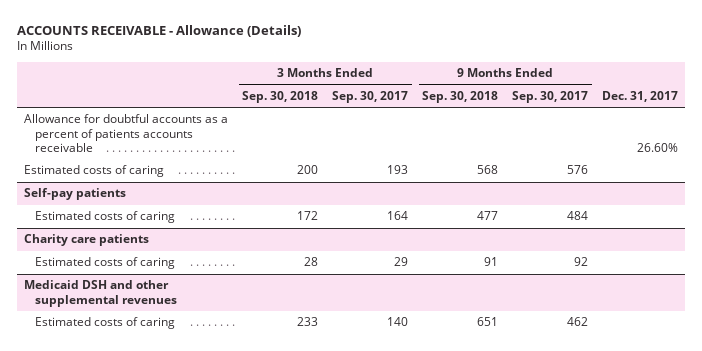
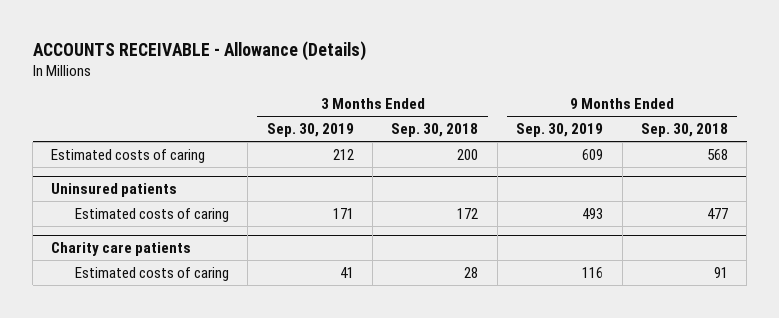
- | 3 Months Ended Sep. 30, 2018 | 3 Months Ended Sep. 30, 2017 | 9 Months Ended Sep. 30, 2018 | 9 Months Ended Sep. 30, 2017 | Dec. 31, 2017
+ | 3 Months Ended Sep. 30, 2019 | 3 Months Ended Sep. 30, 2018 | 9 Months Ended Sep. 30, 2019 | 9 Months Ended Sep. 30, 2018
- Allowance for doubtful accounts as a percent of patients accounts receivable | | | | | 26.60%
- Self-pay patients
+ Uninsured patients
- Medicaid DSH and other supplemental revenues
- Estimated costs of caring | 233 | 140 | 651 | 462 |

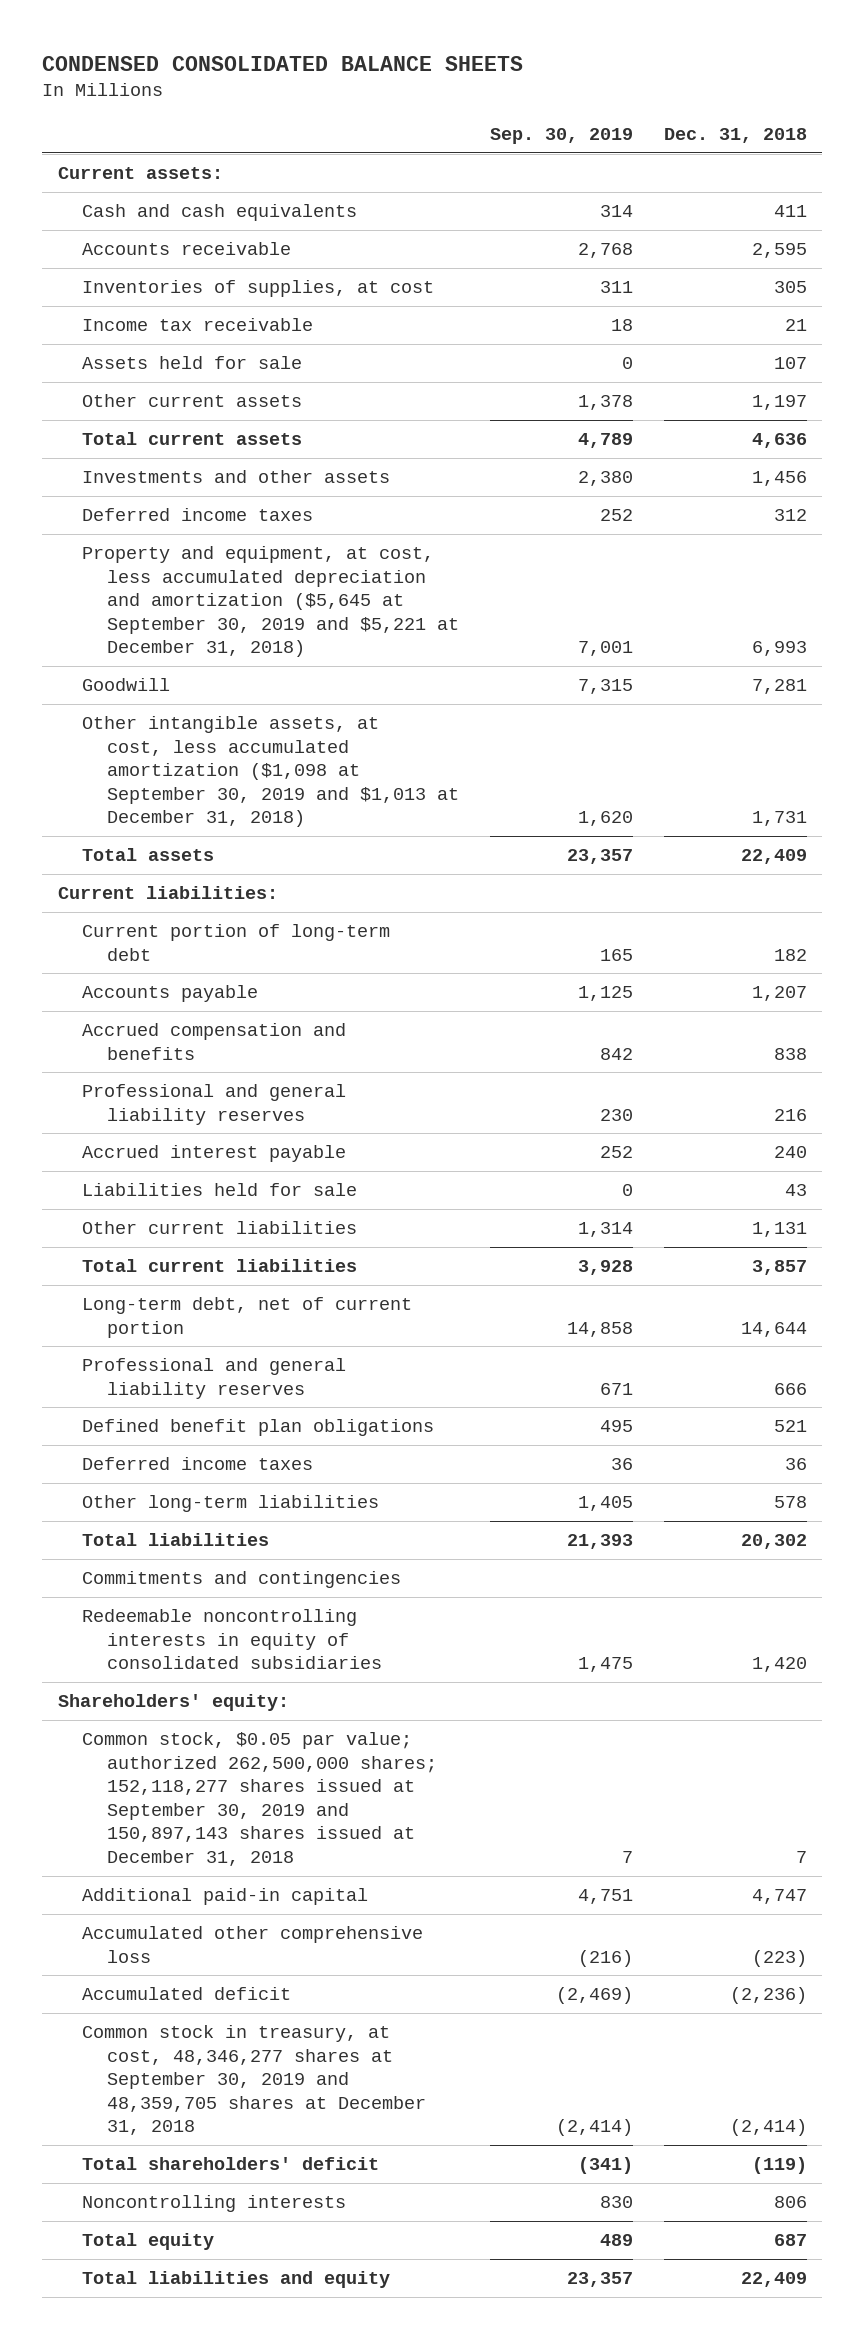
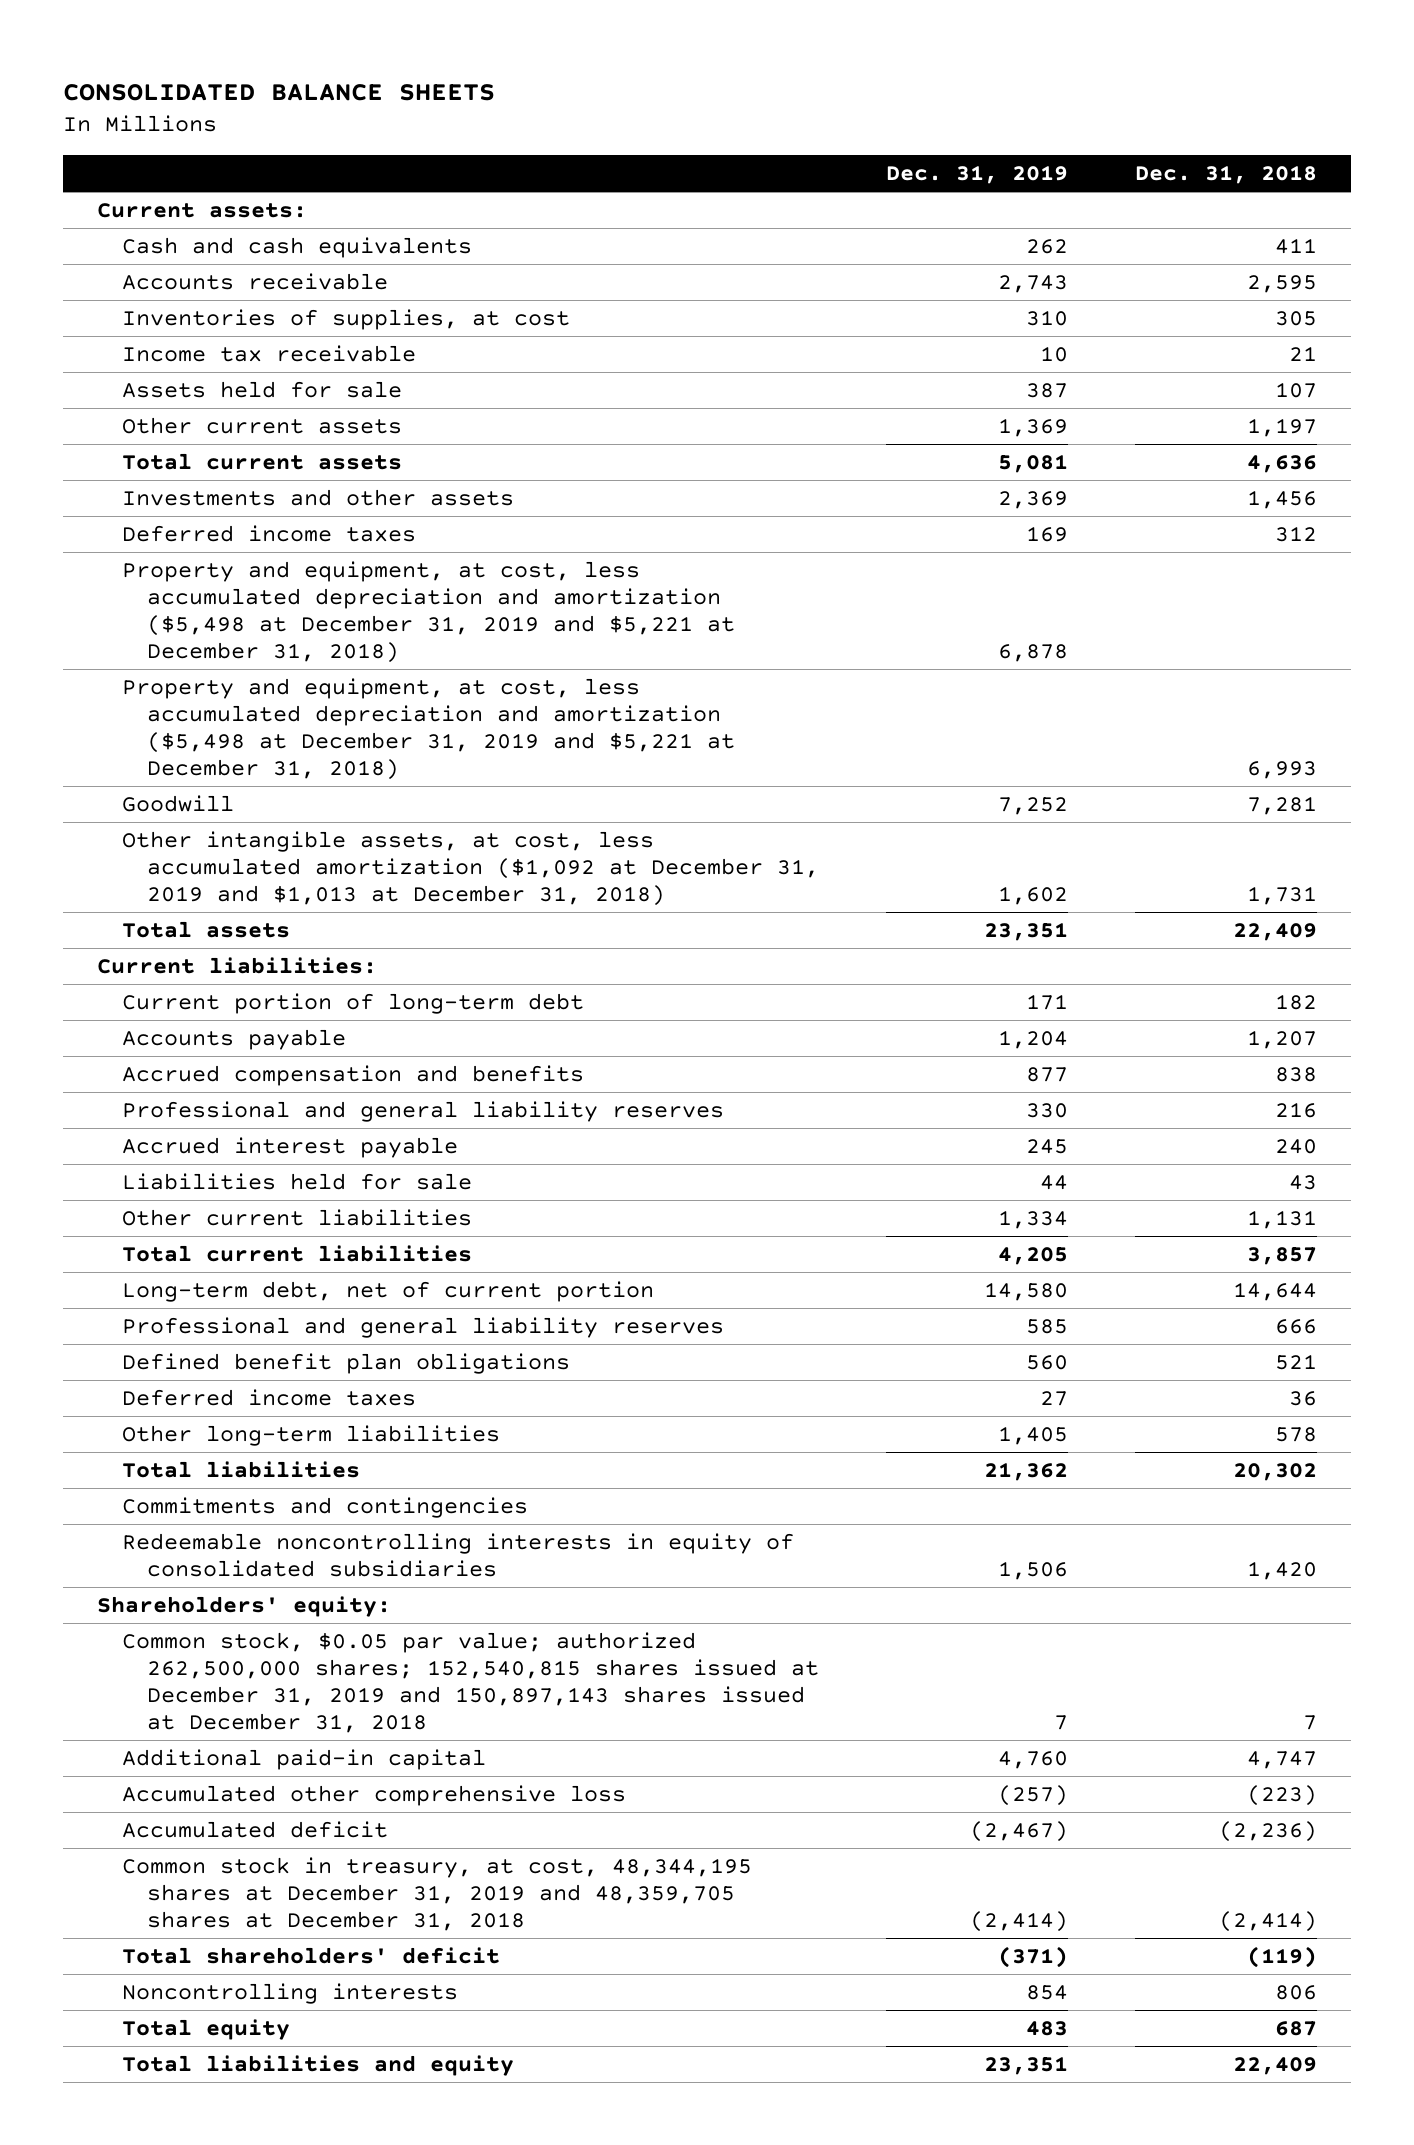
- CONDENSED CONSOLIDATED BALANCE SHEETS
+ CONSOLIDATED BALANCE SHEETS
- | Sep. 30, 2019 | Dec. 31, 2018
+ | Dec. 31, 2019 | Dec. 31, 2018
- Property and equipment, at cost, less accumulated depreciation and amortization ($5,645 at September 30, 2019 and $5,221 at December 31, 2018) | 7,001 | 6,993
+ Property and equipment, at cost, less accumulated depreciation and amortization ($5,498 at December 31, 2019 and $5,221 at December 31, 2018) | 6,878 |
+ Property and equipment, at cost, less accumulated depreciation and amortization ($5,498 at December 31, 2019 and $5,221 at December 31, 2018) | | 6,993
- Other intangible assets, at cost, less accumulated amortization ($1,098 at September 30, 2019 and $1,013 at December 31, 2018) | 1,620 | 1,731
+ Other intangible assets, at cost, less accumulated amortization ($1,092 at December 31, 2019 and $1,013 at December 31, 2018) | 1,602 | 1,731
- Common stock, $0.05 par value; authorized 262,500,000 shares; 152,118,277 shares issued at September 30, 2019 and 150,897,143 shares issued at December 31, 2018 | 7 | 7
+ Common stock, $0.05 par value; authorized 262,500,000 shares; 152,540,815 shares issued at December 31, 2019 and 150,897,143 shares issued at December 31, 2018 | 7 | 7
- Common stock in treasury, at cost, 48,346,277 shares at September 30, 2019 and 48,359,705 shares at December 31, 2018 | (2,414) | (2,414)
+ Common stock in treasury, at cost, 48,344,195 shares at December 31, 2019 and 48,359,705 shares at December 31, 2018 | (2,414) | (2,414)

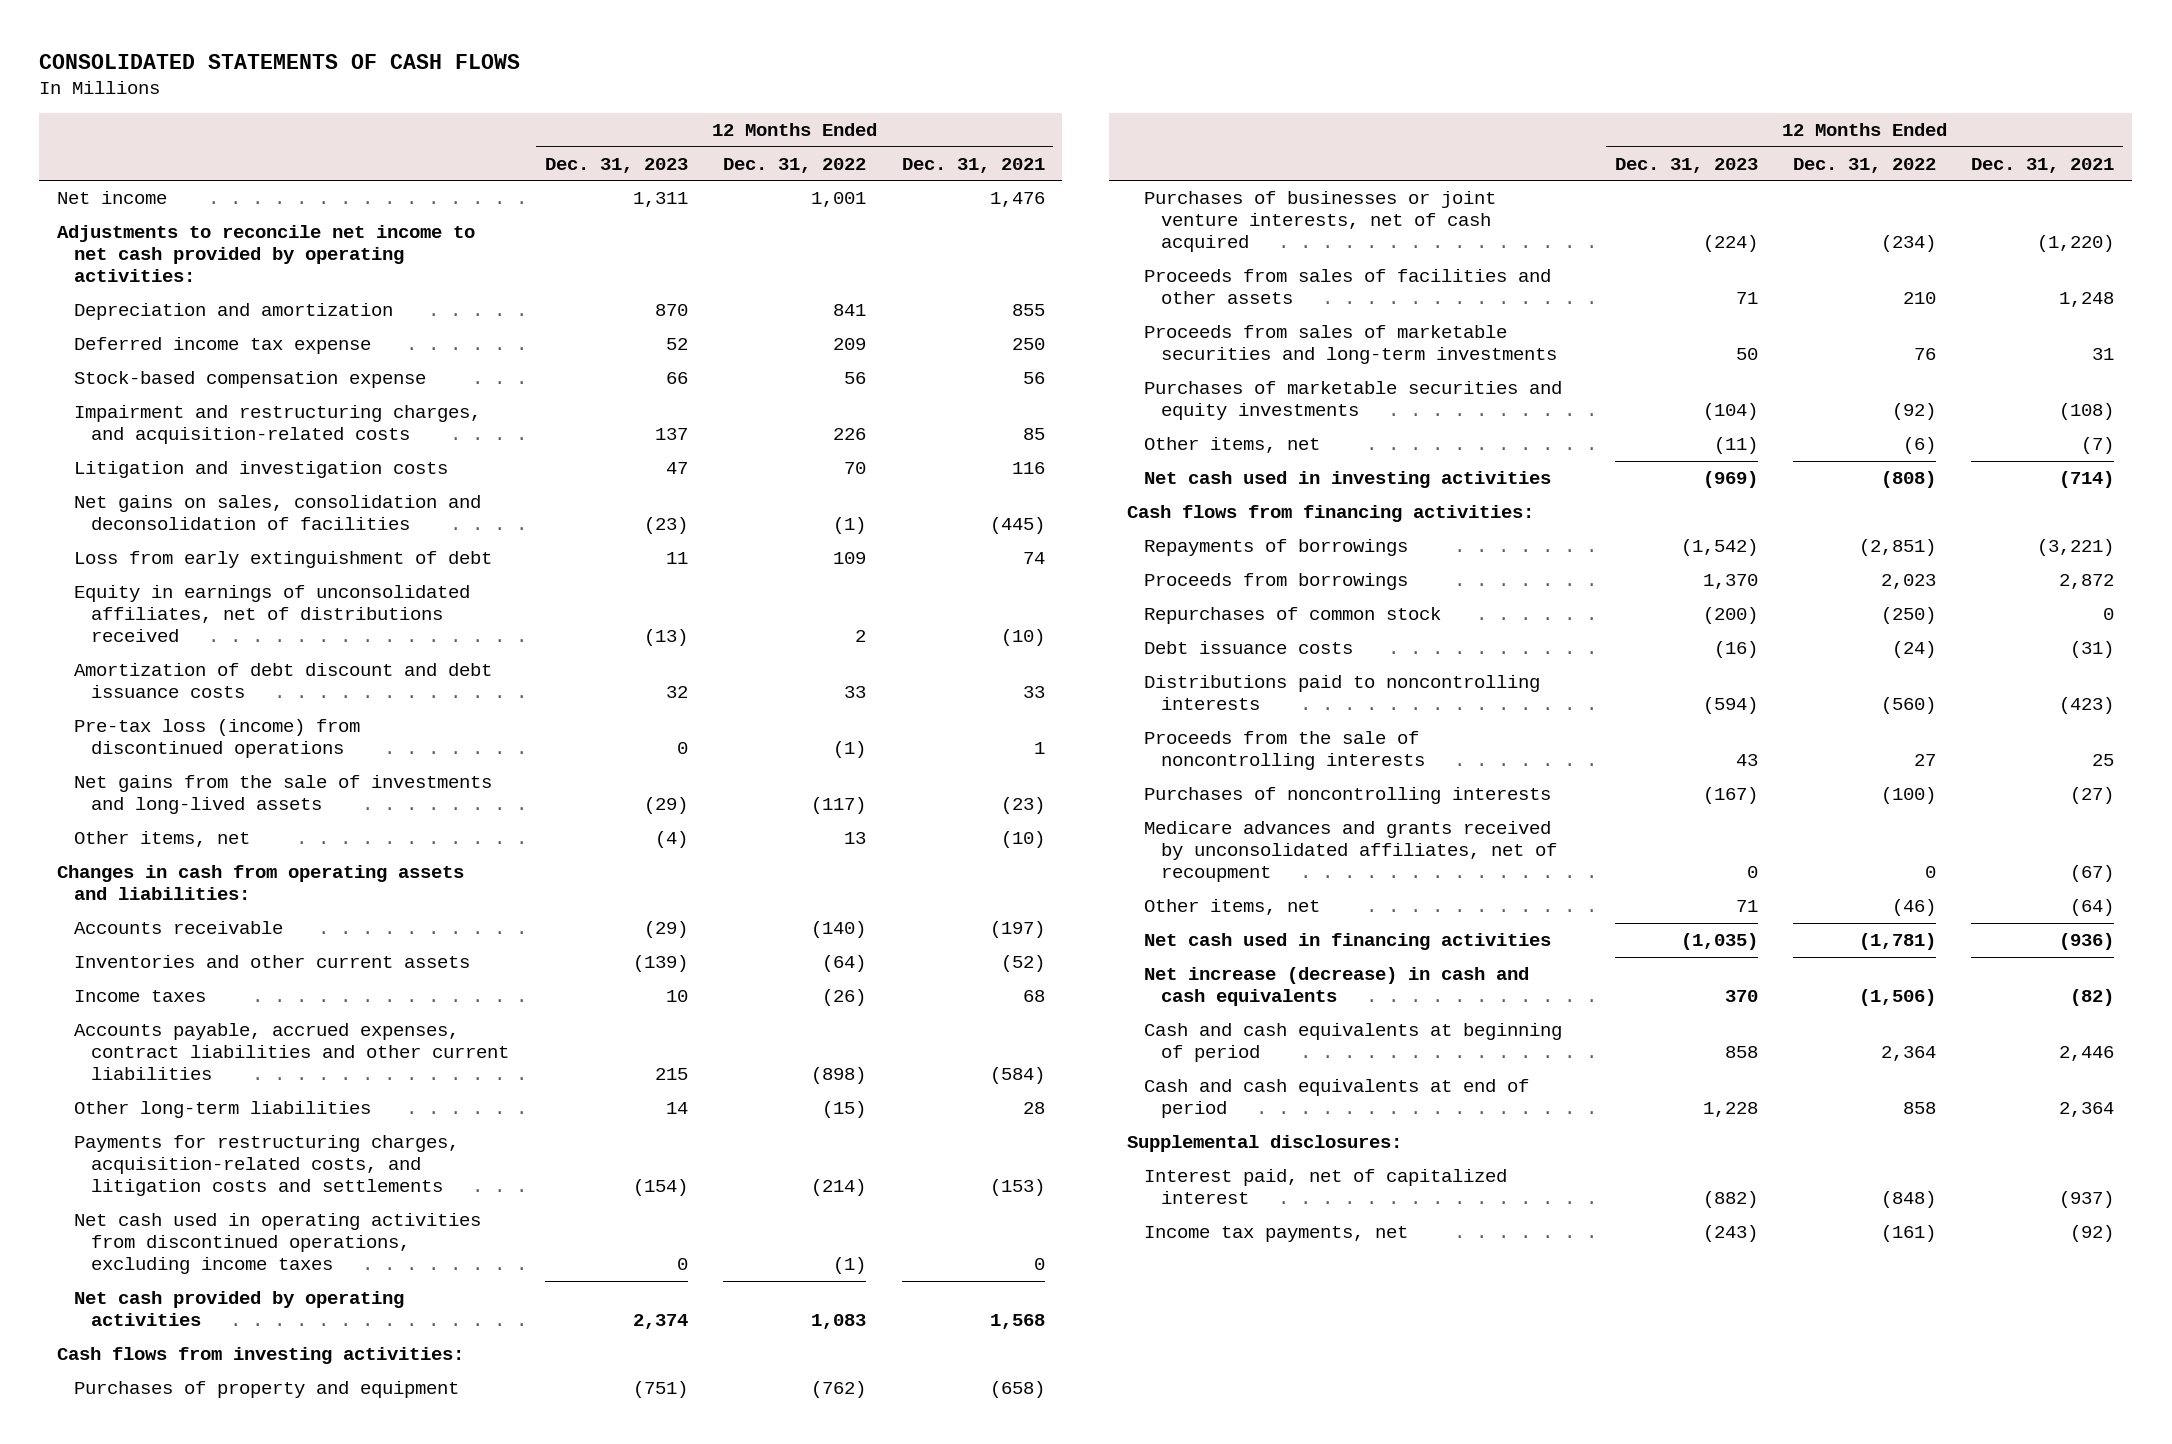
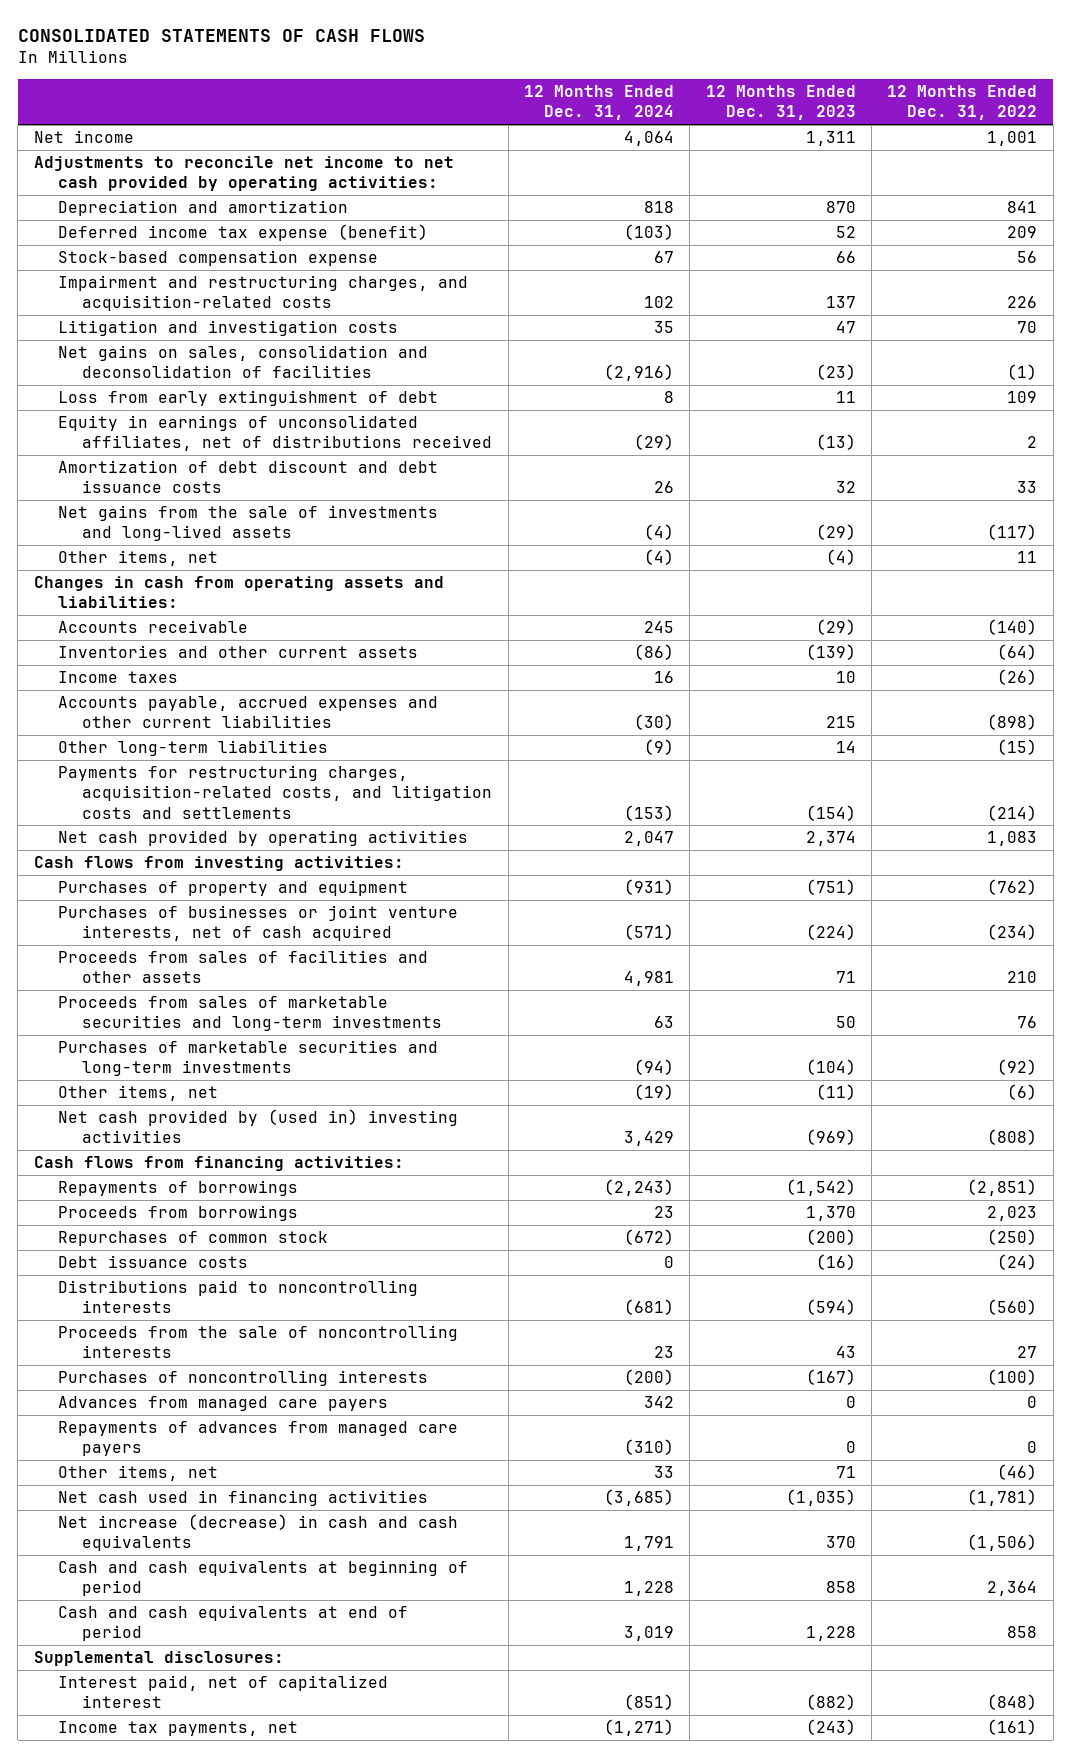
- | 12 Months Ended Dec. 31, 2023 | 12 Months Ended Dec. 31, 2022 | 12 Months Ended Dec. 31, 2021
+ | 12 Months Ended Dec. 31, 2024 | 12 Months Ended Dec. 31, 2023 | 12 Months Ended Dec. 31, 2022
- Deferred income tax expense | 52 | 209 | 250
+ Deferred income tax expense (benefit) | (103) | 52 | 209
- Pre-tax loss (income) from discontinued operations | 0 | (1) | 1
- Other items, net | (4) | 13 | (10)
+ Other items, net | (4) | (4) | 11
- Accounts payable, accrued expenses, contract liabilities and other current liabilities | 215 | (898) | (584)
+ Accounts payable, accrued expenses and other current liabilities | (30) | 215 | (898)
- Net cash used in operating activities from discontinued operations, excluding income taxes | 0 | (1) | 0
- Purchases of marketable securities and equity investments | (104) | (92) | (108)
+ Purchases of marketable securities and long-term investments | (94) | (104) | (92)
- Net cash used in investing activities | (969) | (808) | (714)
+ Net cash provided by (used in) investing activities | 3,429 | (969) | (808)
- Medicare advances and grants received by unconsolidated affiliates, net of recoupment | 0 | 0 | (67)
+ Advances from managed care payers | 342 | 0 | 0
+ Repayments of advances from managed care payers | (310) | 0 | 0

